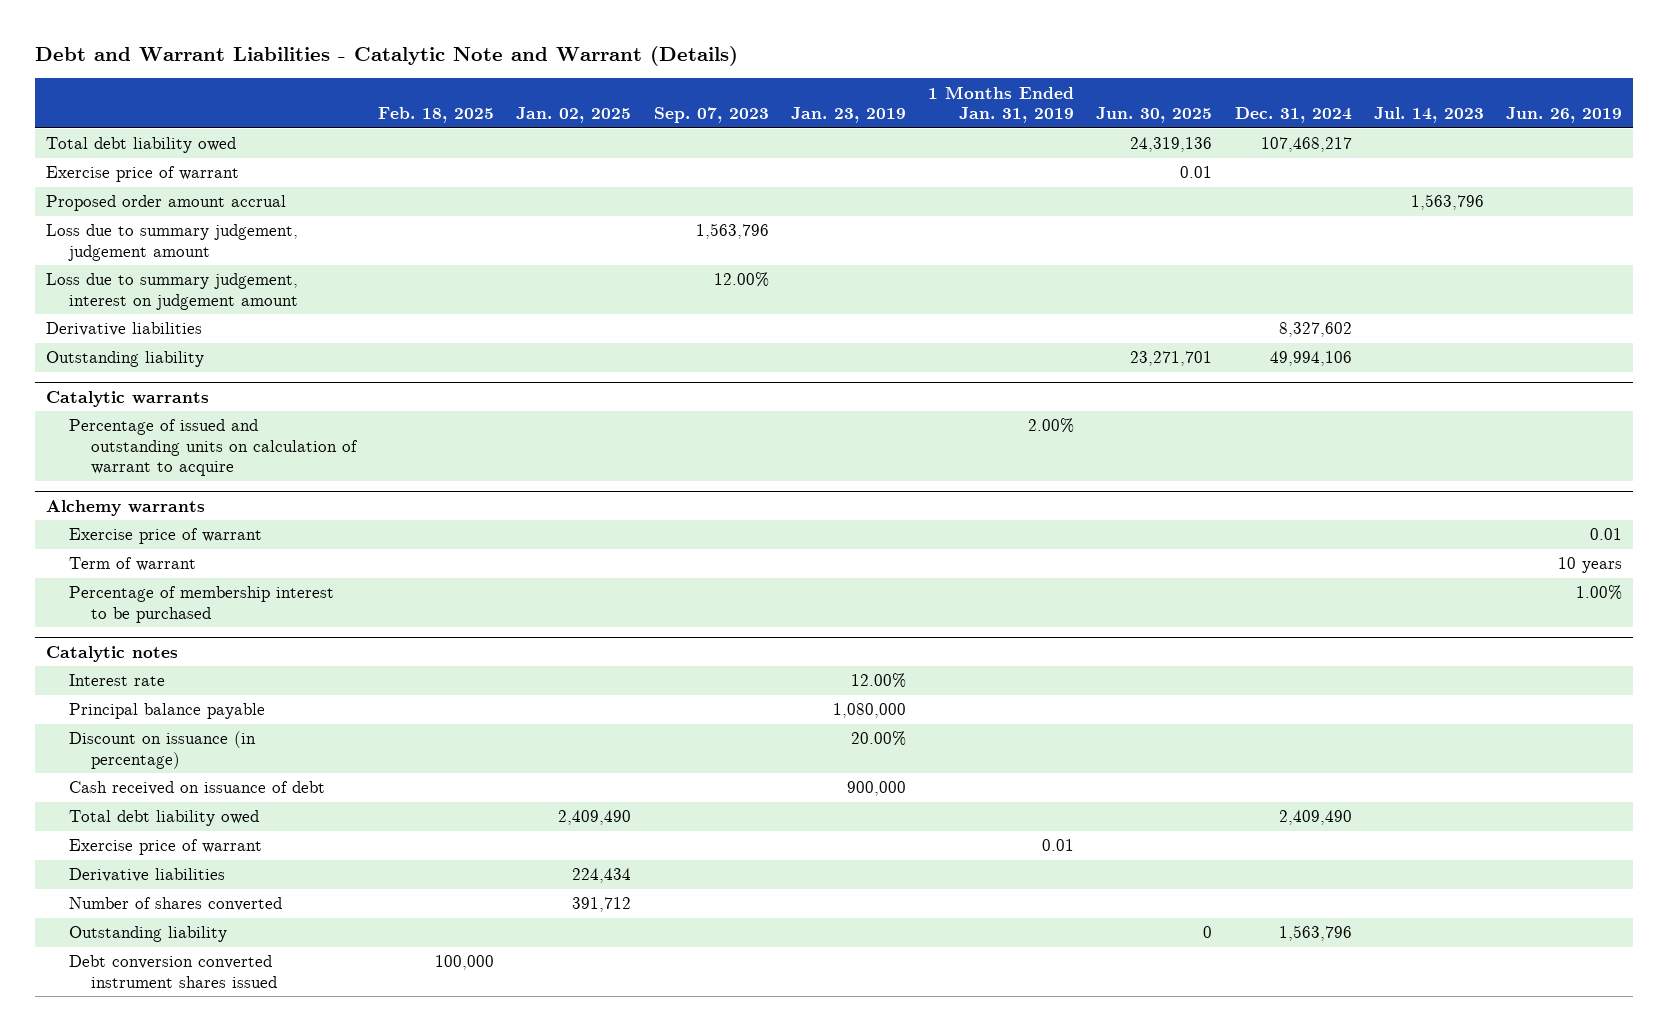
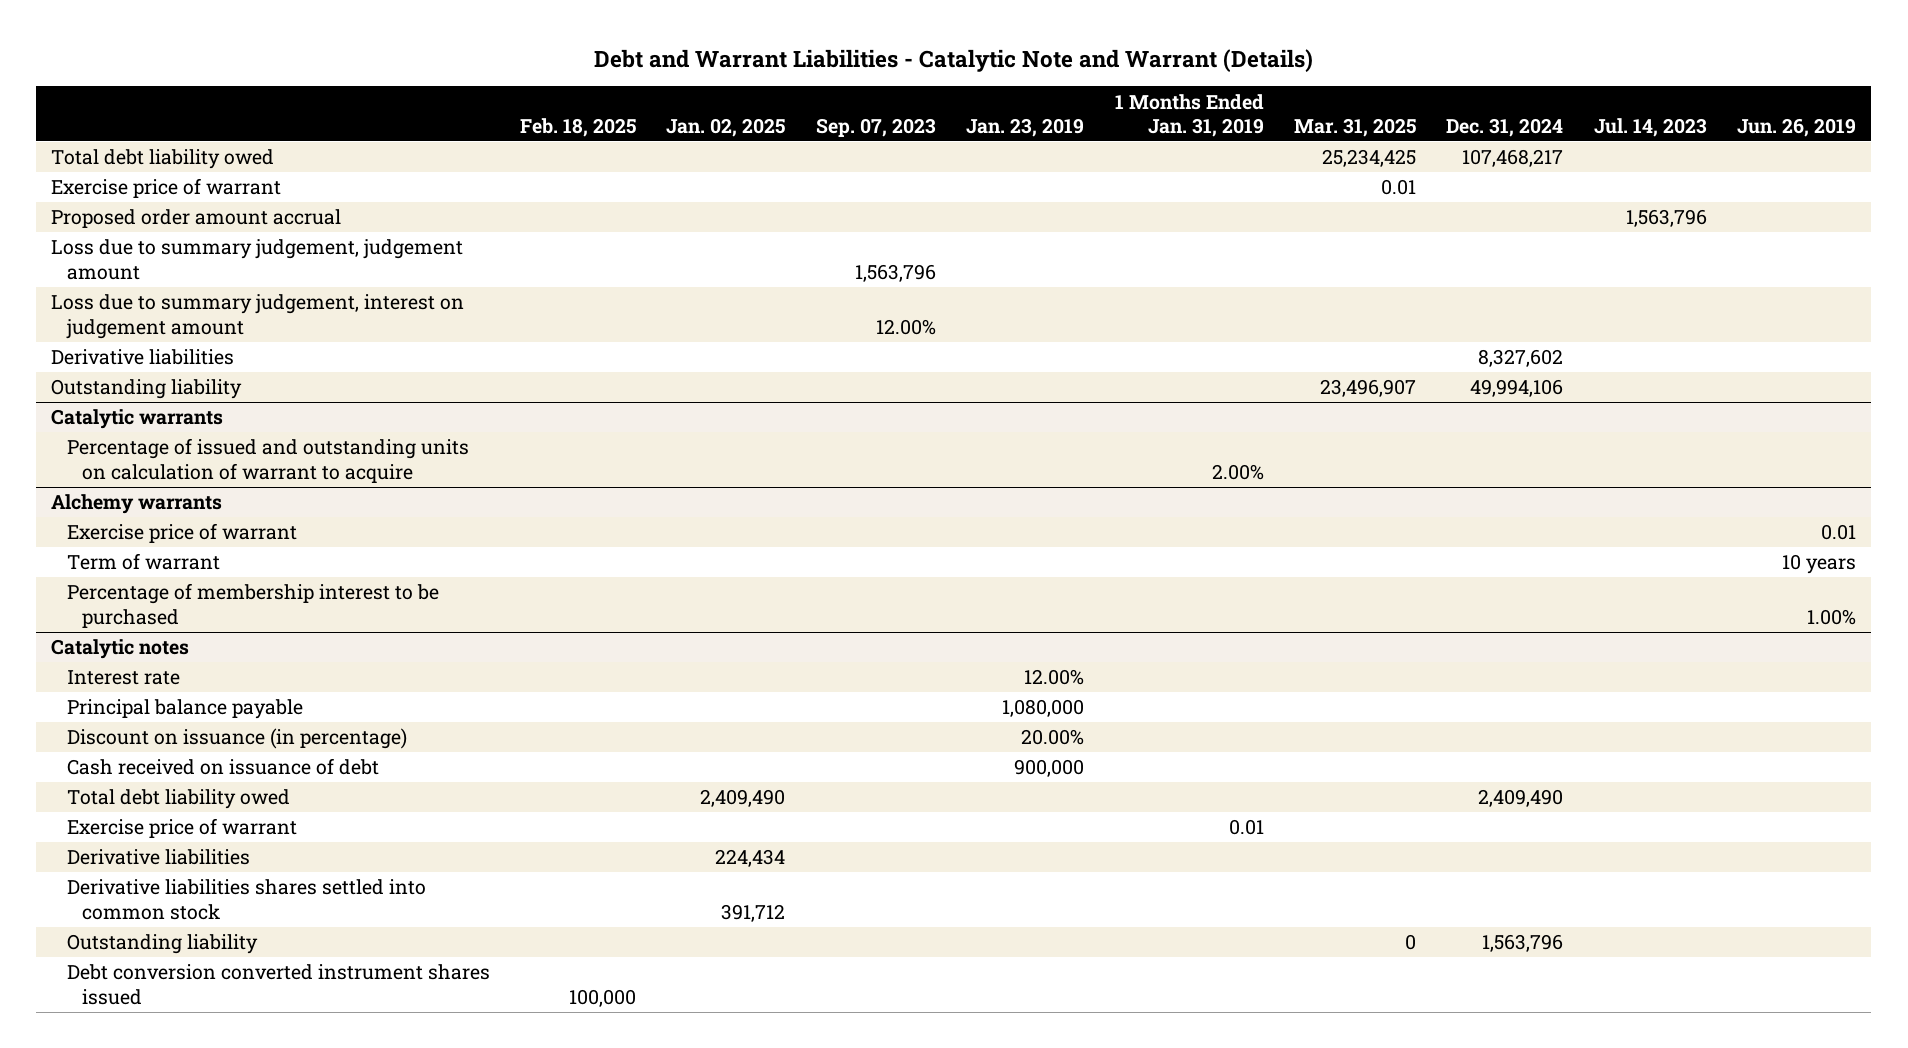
- | Feb. 18, 2025 | Jan. 02, 2025 | Sep. 07, 2023 | Jan. 23, 2019 | 1 Months Ended Jan. 31, 2019 | Jun. 30, 2025 | Dec. 31, 2024 | Jul. 14, 2023 | Jun. 26, 2019
+ | Feb. 18, 2025 | Jan. 02, 2025 | Sep. 07, 2023 | Jan. 23, 2019 | 1 Months Ended Jan. 31, 2019 | Mar. 31, 2025 | Dec. 31, 2024 | Jul. 14, 2023 | Jun. 26, 2019
@ Catalytic notes
- Number of shares converted | | 391,712 | | | | | | |
+ Derivative liabilities shares settled into common stock | | 391,712 | | | | | | |

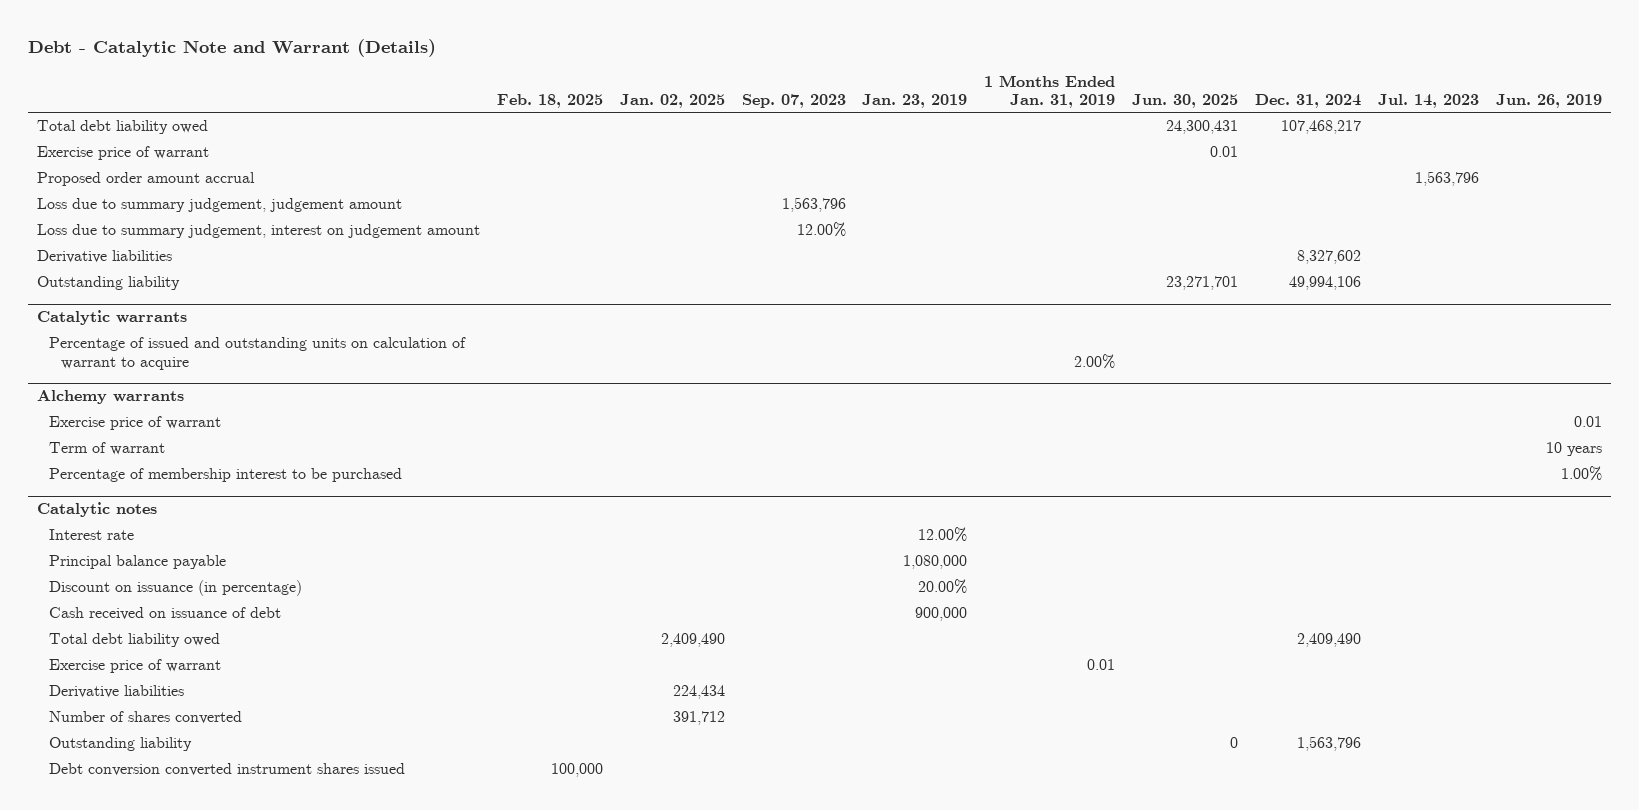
- Debt and Warrant Liabilities - Catalytic Note and Warrant (Details)
+ Debt - Catalytic Note and Warrant (Details)
- | Feb. 18, 2025 | Jan. 02, 2025 | Sep. 07, 2023 | Jan. 23, 2019 | 1 Months Ended Jan. 31, 2019 | Mar. 31, 2025 | Dec. 31, 2024 | Jul. 14, 2023 | Jun. 26, 2019
+ | Feb. 18, 2025 | Jan. 02, 2025 | Sep. 07, 2023 | Jan. 23, 2019 | 1 Months Ended Jan. 31, 2019 | Jun. 30, 2025 | Dec. 31, 2024 | Jul. 14, 2023 | Jun. 26, 2019
@ Catalytic notes
- Derivative liabilities shares settled into common stock | | 391,712 | | | | | | |
+ Number of shares converted | | 391,712 | | | | | | |

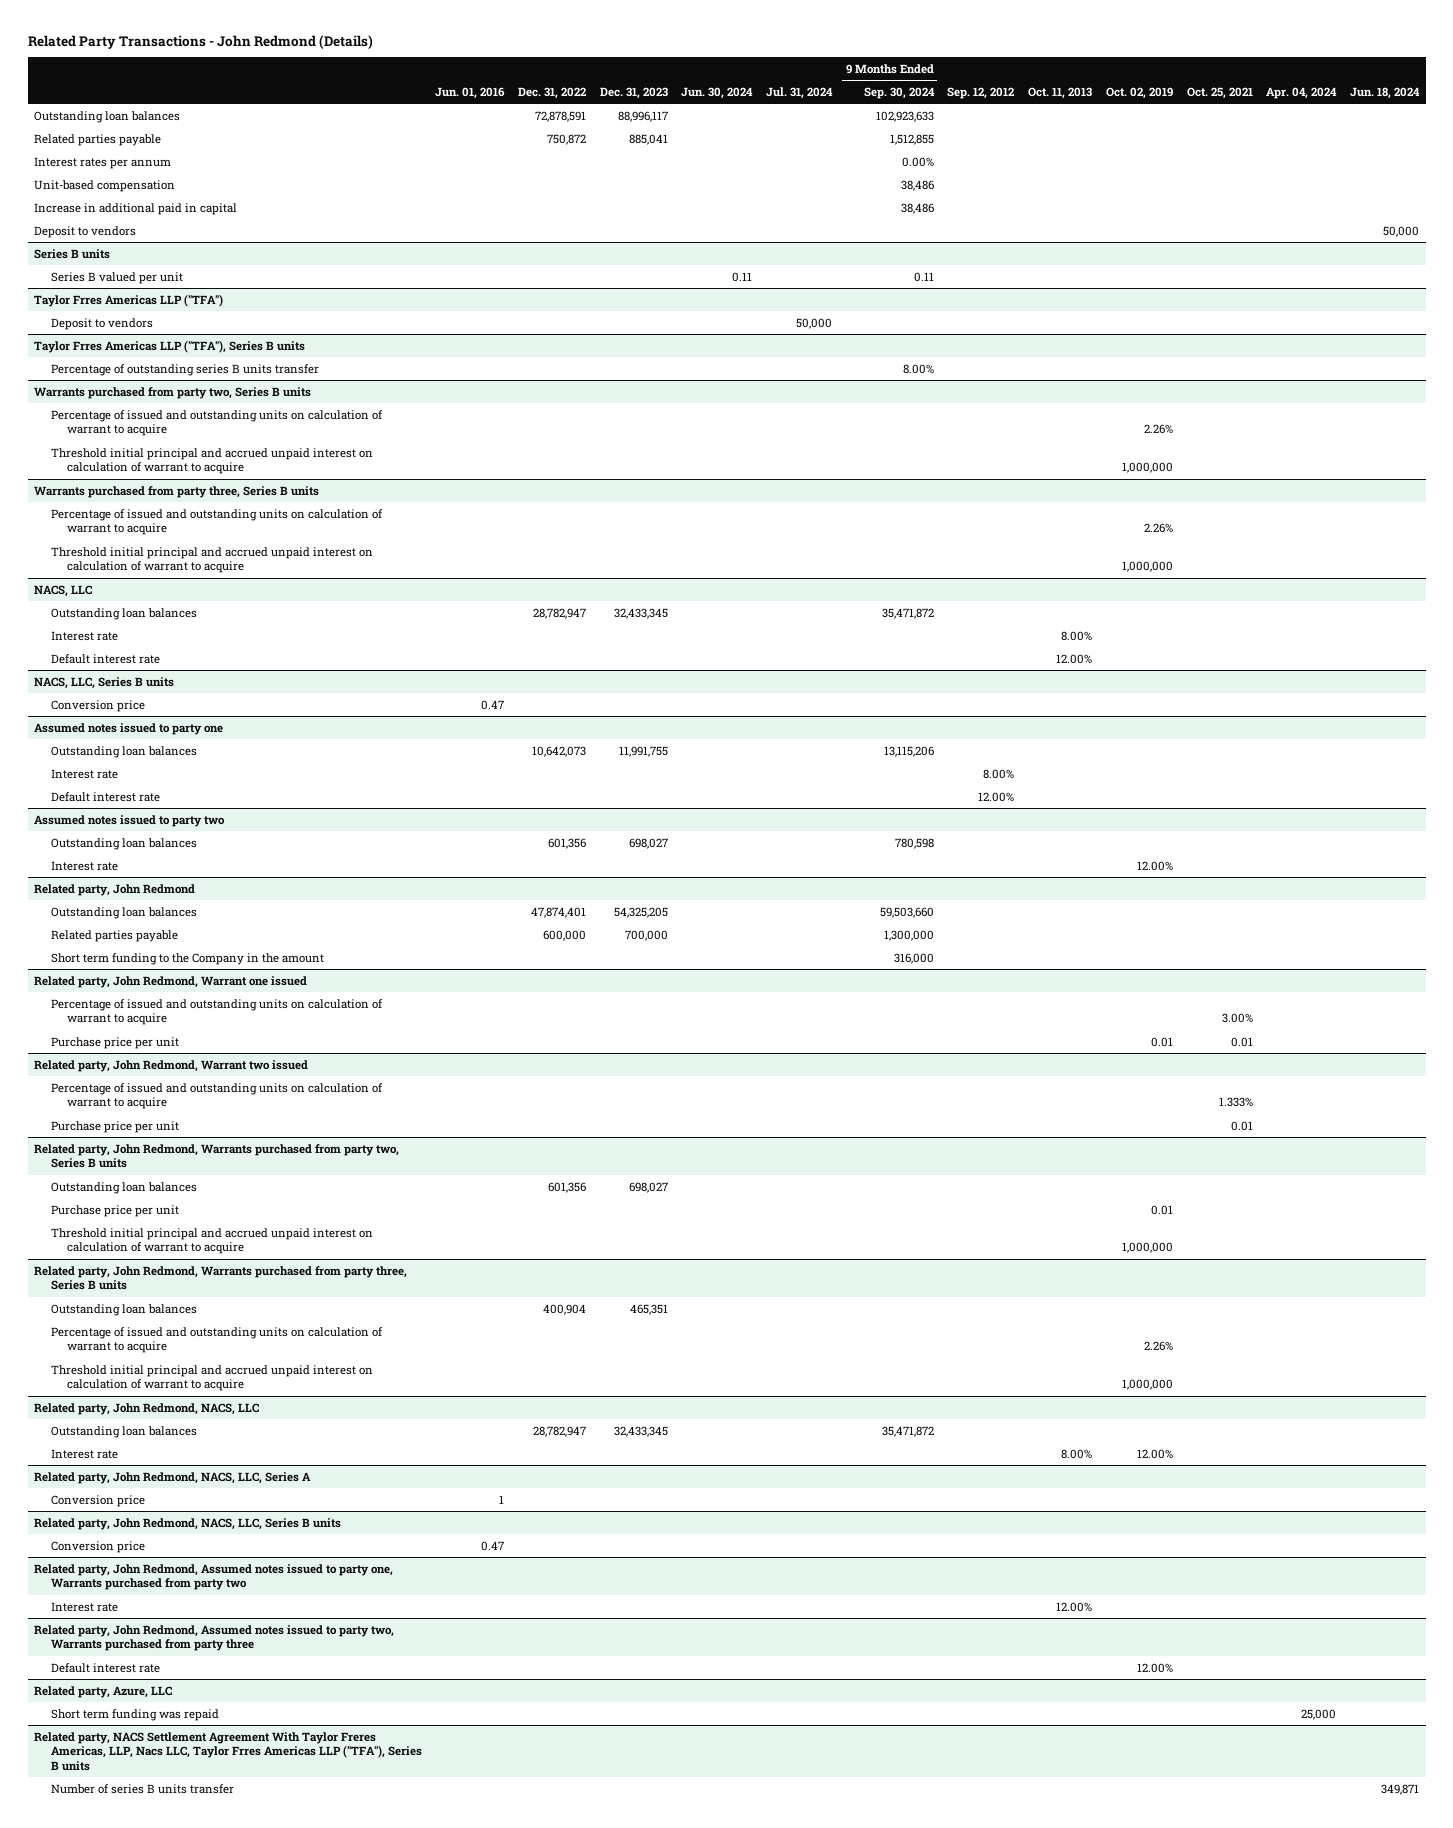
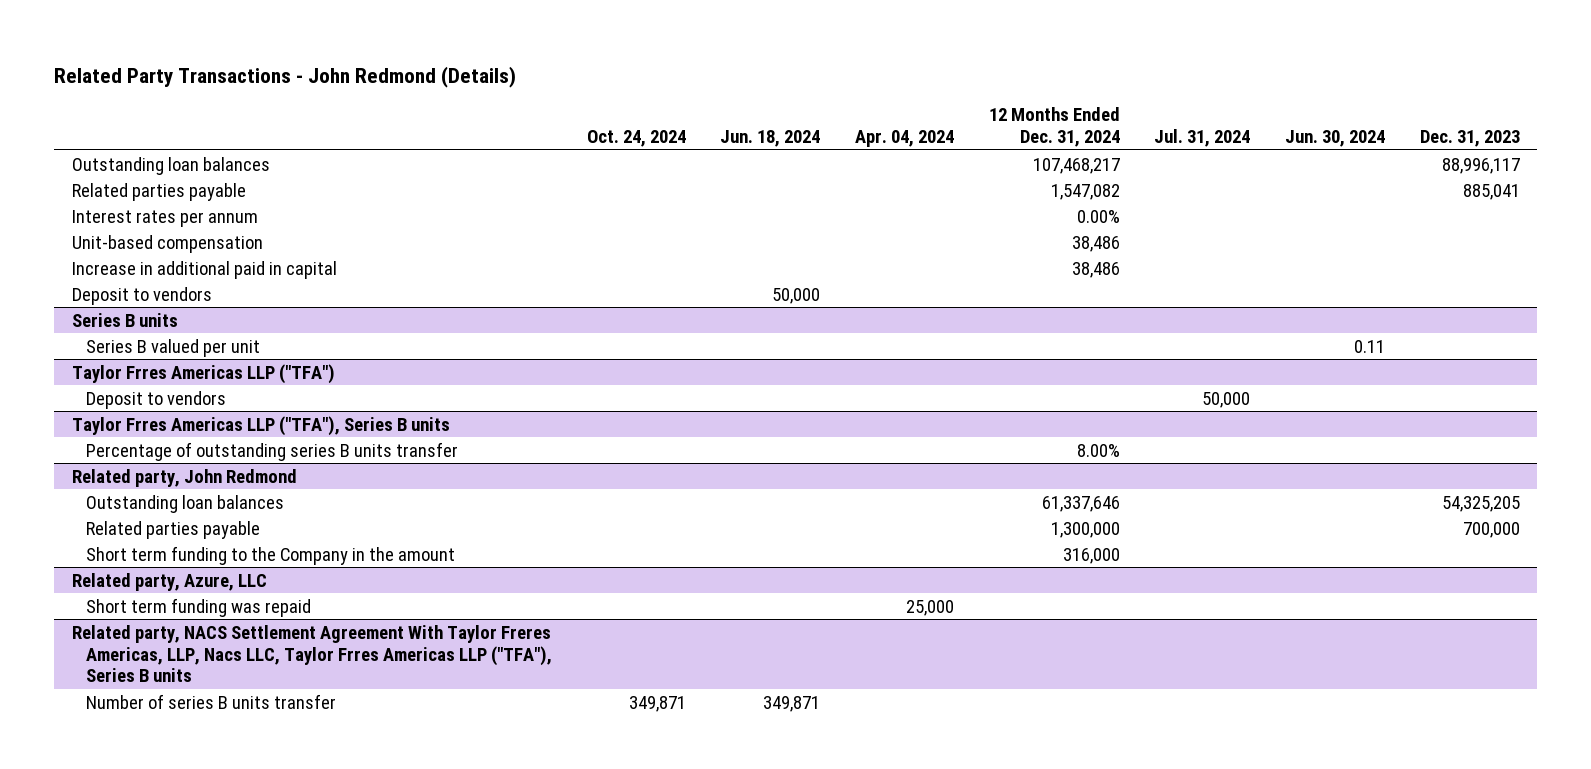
- | Jun. 01, 2016 | Dec. 31, 2022 | Dec. 31, 2023 | Jun. 30, 2024 | Jul. 31, 2024 | 9 Months Ended Sep. 30, 2024 | Sep. 12, 2012 | Oct. 11, 2013 | Oct. 02, 2019 | Oct. 25, 2021 | Apr. 04, 2024 | Jun. 18, 2024
+ | Oct. 24, 2024 | Jun. 18, 2024 | Apr. 04, 2024 | 12 Months Ended Dec. 31, 2024 | Jul. 31, 2024 | Jun. 30, 2024 | Dec. 31, 2023
- Warrants purchased from party two, Series B units
- Percentage of issued and outstanding units on calculation of warrant to acquire | | | | | | | | | 2.26% | | |
- Threshold initial principal and accrued unpaid interest on calculation of warrant to acquire | | | | | | | | | 1,000,000 | | |
- Warrants purchased from party three, Series B units
- Percentage of issued and outstanding units on calculation of warrant to acquire | | | | | | | | | 2.26% | | |
- Threshold initial principal and accrued unpaid interest on calculation of warrant to acquire | | | | | | | | | 1,000,000 | | |
- NACS, LLC
- Outstanding loan balances | | 28,782,947 | 32,433,345 | | | 35,471,872 | | | | | |
- Interest rate | | | | | | | | 8.00% | | | |
- Default interest rate | | | | | | | | 12.00% | | | |
- NACS, LLC, Series B units
- Conversion price | 0.47 | | | | | | | | | | |
- Assumed notes issued to party one
- Outstanding loan balances | | 10,642,073 | 11,991,755 | | | 13,115,206 | | | | | |
- Interest rate | | | | | | | 8.00% | | | | |
- Default interest rate | | | | | | | 12.00% | | | | |
- Assumed notes issued to party two
- Outstanding loan balances | | 601,356 | 698,027 | | | 780,598 | | | | | |
- Interest rate | | | | | | | | | 12.00% | | |
- Related party, John Redmond, Warrant one issued
- Percentage of issued and outstanding units on calculation of warrant to acquire | | | | | | | | | | 3.00% | |
- Purchase price per unit | | | | | | | | | 0.01 | 0.01 | |
- Related party, John Redmond, Warrant two issued
- Percentage of issued and outstanding units on calculation of warrant to acquire | | | | | | | | | | 1.333% | |
- Purchase price per unit | | | | | | | | | | 0.01 | |
- Related party, John Redmond, Warrants purchased from party two, Series B units
- Outstanding loan balances | | 601,356 | 698,027 | | | | | | | | |
- Purchase price per unit | | | | | | | | | 0.01 | | |
- Threshold initial principal and accrued unpaid interest on calculation of warrant to acquire | | | | | | | | | 1,000,000 | | |
- Related party, John Redmond, Warrants purchased from party three, Series B units
- Outstanding loan balances | | 400,904 | 465,351 | | | | | | | | |
- Percentage of issued and outstanding units on calculation of warrant to acquire | | | | | | | | | 2.26% | | |
- Threshold initial principal and accrued unpaid interest on calculation of warrant to acquire | | | | | | | | | 1,000,000 | | |
- Related party, John Redmond, NACS, LLC
- Outstanding loan balances | | 28,782,947 | 32,433,345 | | | 35,471,872 | | | | | |
- Interest rate | | | | | | | | 8.00% | 12.00% | | |
- Related party, John Redmond, NACS, LLC, Series A
- Conversion price | 1 | | | | | | | | | | |
- Related party, John Redmond, NACS, LLC, Series B units
- Conversion price | 0.47 | | | | | | | | | | |
- Related party, John Redmond, Assumed notes issued to party one, Warrants purchased from party two
- Interest rate | | | | | | | | 12.00% | | | |
- Related party, John Redmond, Assumed notes issued to party two, Warrants purchased from party three
- Default interest rate | | | | | | | | | 12.00% | | |

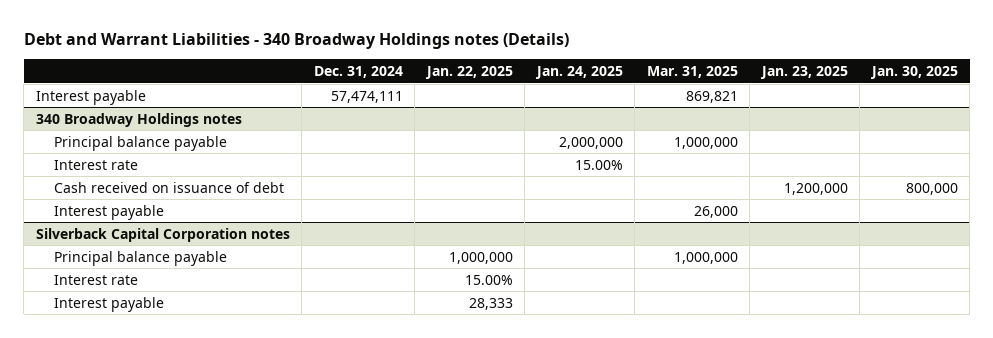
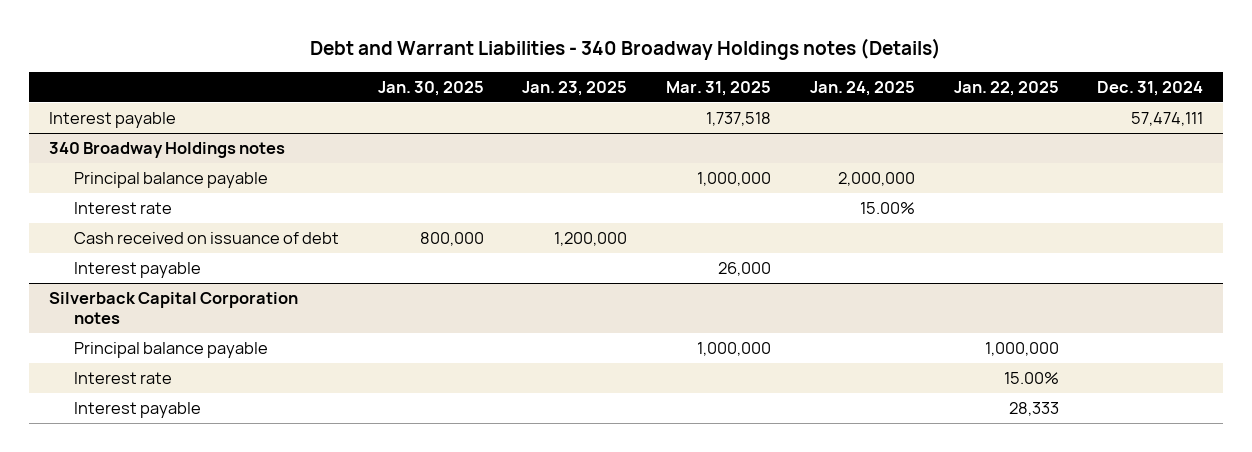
- | Dec. 31, 2024 | Jan. 22, 2025 | Jan. 24, 2025 | Mar. 31, 2025 | Jan. 23, 2025 | Jan. 30, 2025
+ | Jan. 30, 2025 | Jan. 23, 2025 | Mar. 31, 2025 | Jan. 24, 2025 | Jan. 22, 2025 | Dec. 31, 2024
- Interest payable | 57,474,111 | | | 869,821 | |
+ Interest payable | | | 1,737,518 | | | 57,474,111

